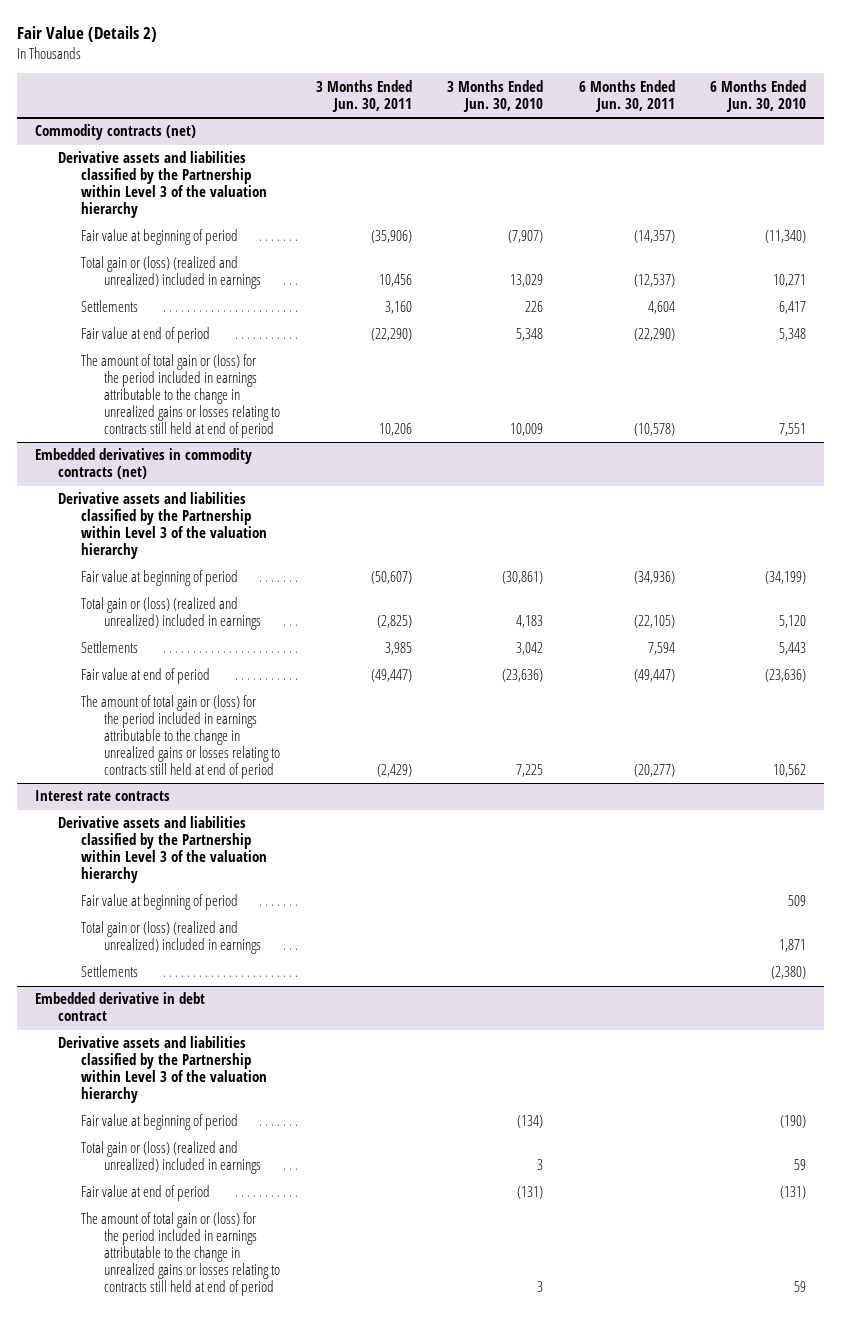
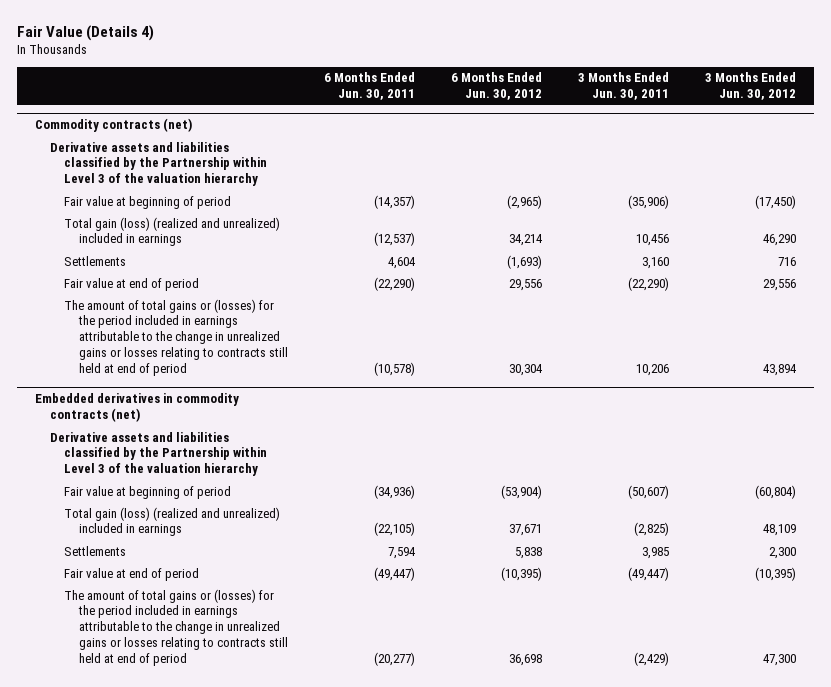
- Fair Value (Details 2)
+ Fair Value (Details 4)
- | 3 Months Ended Jun. 30, 2011 | 3 Months Ended Jun. 30, 2010 | 6 Months Ended Jun. 30, 2011 | 6 Months Ended Jun. 30, 2010
+ | 6 Months Ended Jun. 30, 2011 | 6 Months Ended Jun. 30, 2012 | 3 Months Ended Jun. 30, 2011 | 3 Months Ended Jun. 30, 2012
@ Commodity contracts (net)
- Total gain or (loss) (realized and unrealized) included in earnings | 10,456 | 13,029 | (12,537) | 10,271
+ Total gain (loss) (realized and unrealized) included in earnings | (12,537) | 34,214 | 10,456 | 46,290
- The amount of total gain or (loss) for the period included in earnings attributable to the change in unrealized gains or losses relating to contracts still held at end of period | 10,206 | 10,009 | (10,578) | 7,551
+ The amount of total gains or (losses) for the period included in earnings attributable to the change in unrealized gains or losses relating to contracts still held at end of period | (10,578) | 30,304 | 10,206 | 43,894
@ Embedded derivatives in commodity contracts (net)
- Total gain or (loss) (realized and unrealized) included in earnings | (2,825) | 4,183 | (22,105) | 5,120
+ Total gain (loss) (realized and unrealized) included in earnings | (22,105) | 37,671 | (2,825) | 48,109
- The amount of total gain or (loss) for the period included in earnings attributable to the change in unrealized gains or losses relating to contracts still held at end of period | (2,429) | 7,225 | (20,277) | 10,562
- Interest rate contracts
- Derivative assets and liabilities classified by the Partnership within Level 3 of the valuation hierarchy
- Fair value at beginning of period | | | | 509
- Total gain or (loss) (realized and unrealized) included in earnings | | | | 1,871
- Settlements | | | | (2,380)
- Embedded derivative in debt contract
- Derivative assets and liabilities classified by the Partnership within Level 3 of the valuation hierarchy
- Fair value at beginning of period | | (134) | | (190)
- Total gain or (loss) (realized and unrealized) included in earnings | | 3 | | 59
- Fair value at end of period | | (131) | | (131)
- The amount of total gain or (loss) for the period included in earnings attributable to the change in unrealized gains or losses relating to contracts still held at end of period | | 3 | | 59
@ Embedded derivatives in commodity contracts (net)
+ The amount of total gains or (losses) for the period included in earnings attributable to the change in unrealized gains or losses relating to contracts still held at end of period | (20,277) | 36,698 | (2,429) | 47,300

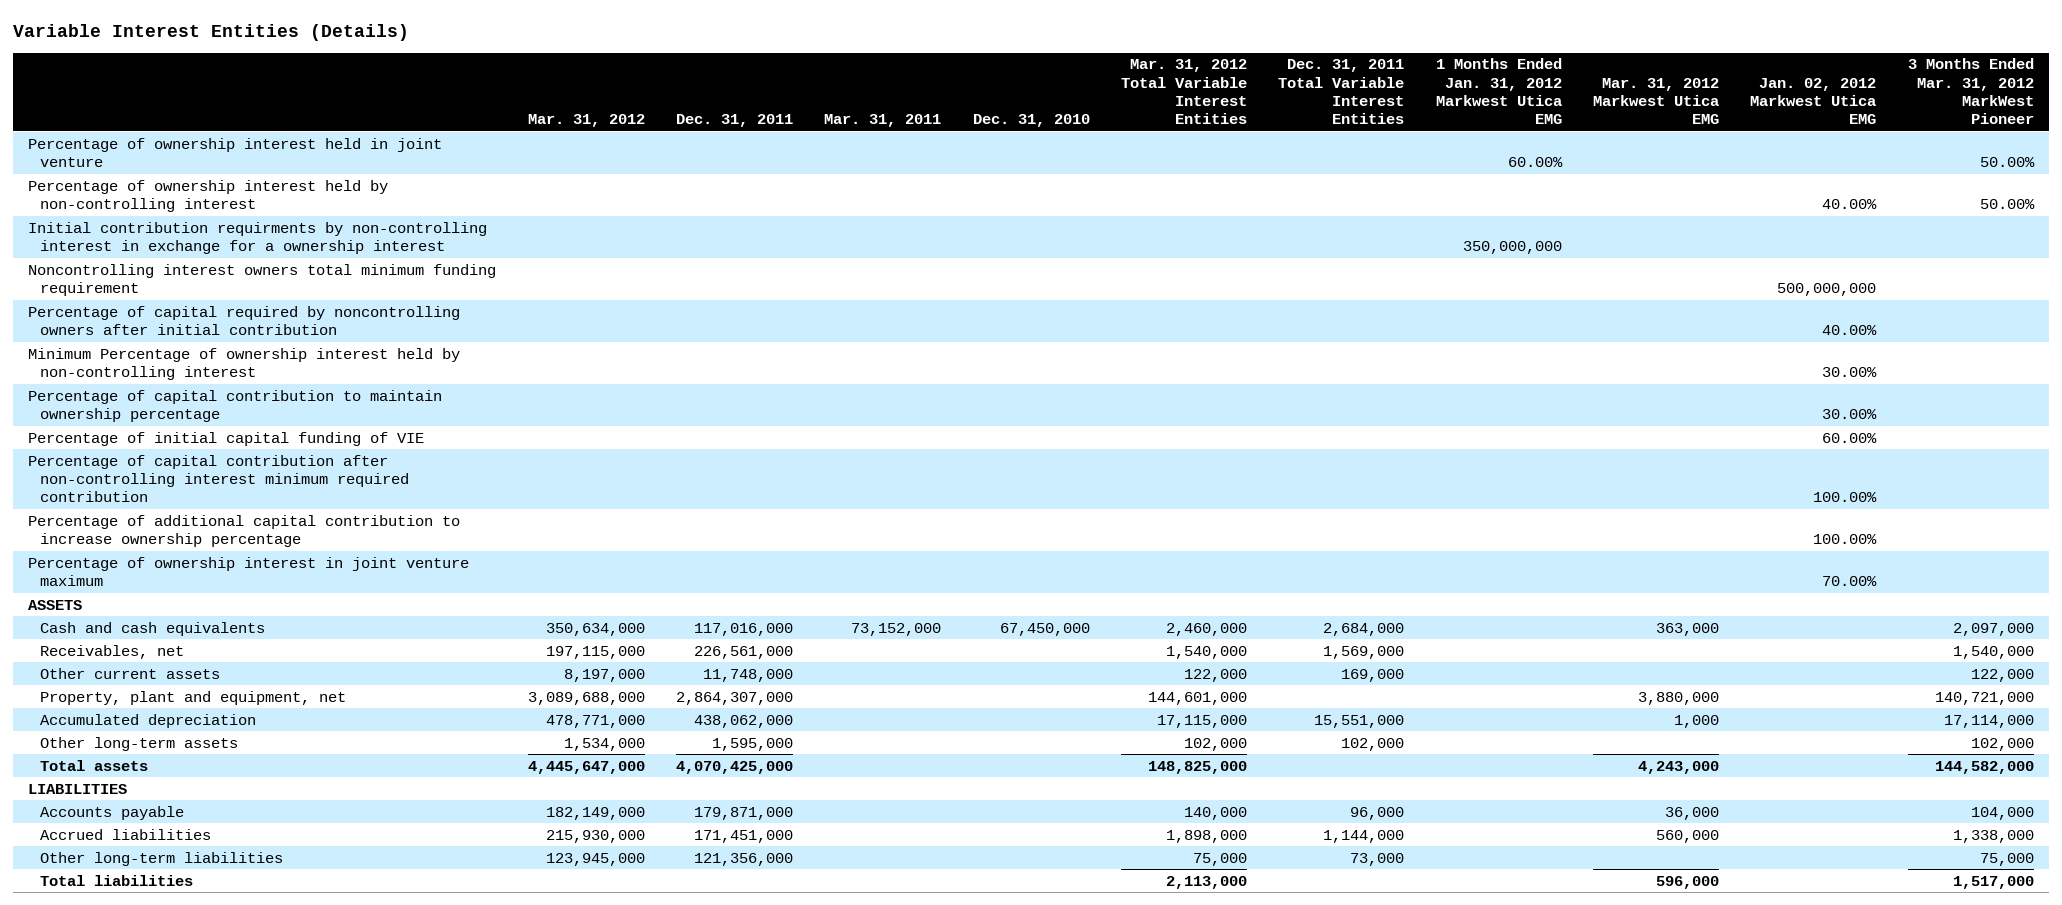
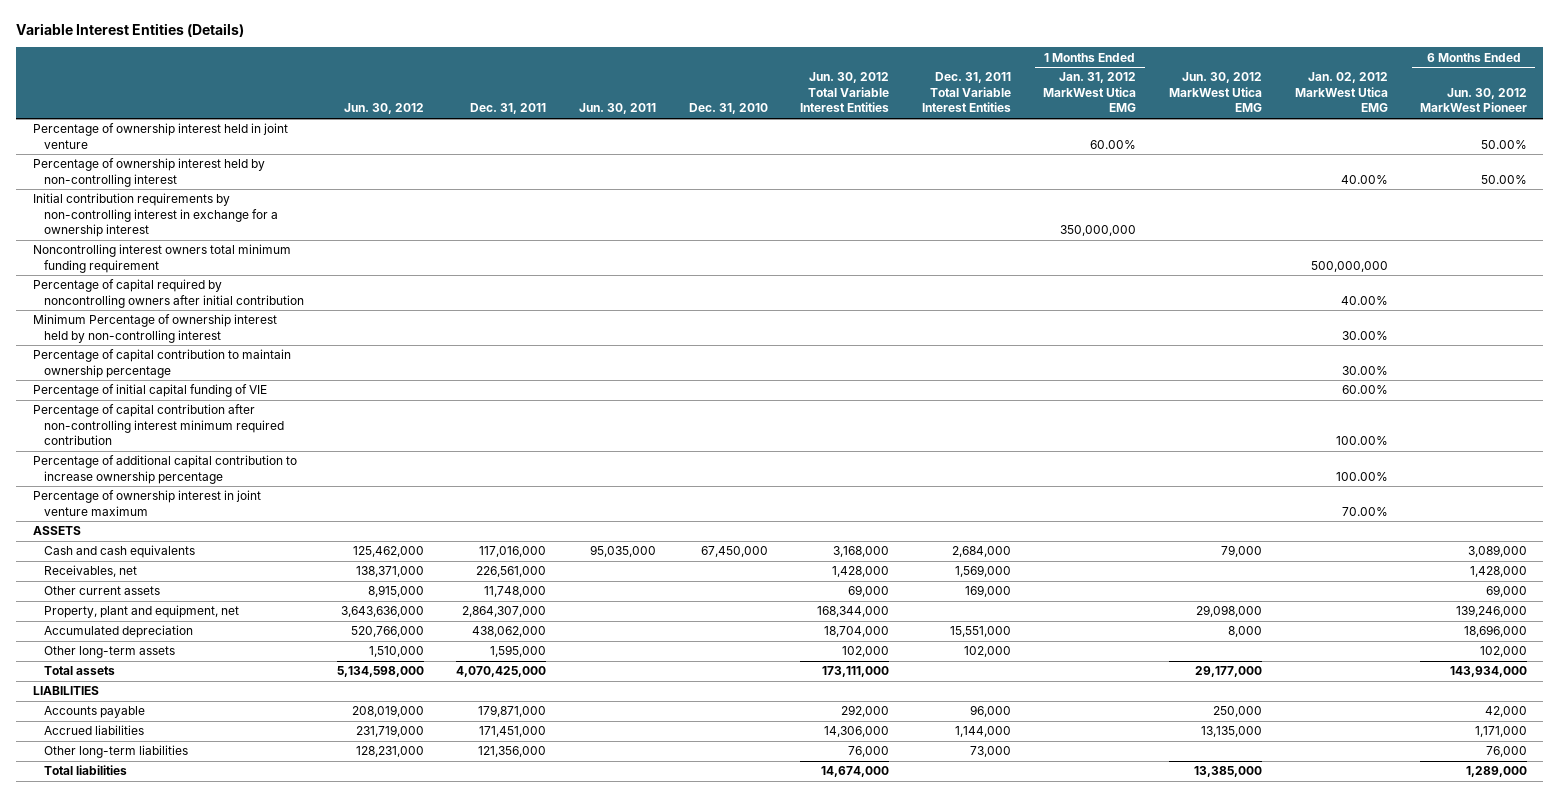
- | Mar. 31, 2012 | Dec. 31, 2011 | Mar. 31, 2011 | Dec. 31, 2010 | Mar. 31, 2012 Total Variable Interest Entities | Dec. 31, 2011 Total Variable Interest Entities | 1 Months Ended Jan. 31, 2012 Markwest Utica EMG | Mar. 31, 2012 Markwest Utica EMG | Jan. 02, 2012 Markwest Utica EMG | 3 Months Ended Mar. 31, 2012 MarkWest Pioneer
+ | Jun. 30, 2012 | Dec. 31, 2011 | Jun. 30, 2011 | Dec. 31, 2010 | Jun. 30, 2012 Total Variable Interest Entities | Dec. 31, 2011 Total Variable Interest Entities | 1 Months Ended Jan. 31, 2012 MarkWest Utica EMG | Jun. 30, 2012 MarkWest Utica EMG | Jan. 02, 2012 MarkWest Utica EMG | 6 Months Ended Jun. 30, 2012 MarkWest Pioneer
- Initial contribution requirments by non-controlling interest in exchange for a ownership interest | | | | | | | 350,000,000 | | |
+ Initial contribution requirements by non-controlling interest in exchange for a ownership interest | | | | | | | 350,000,000 | | |

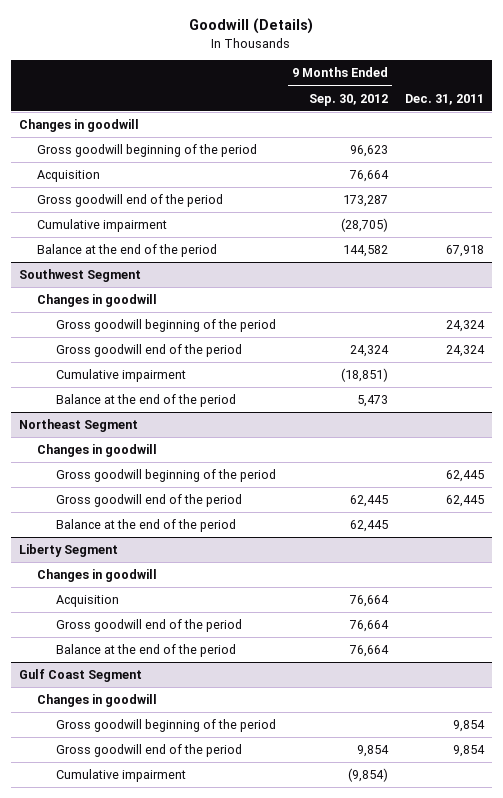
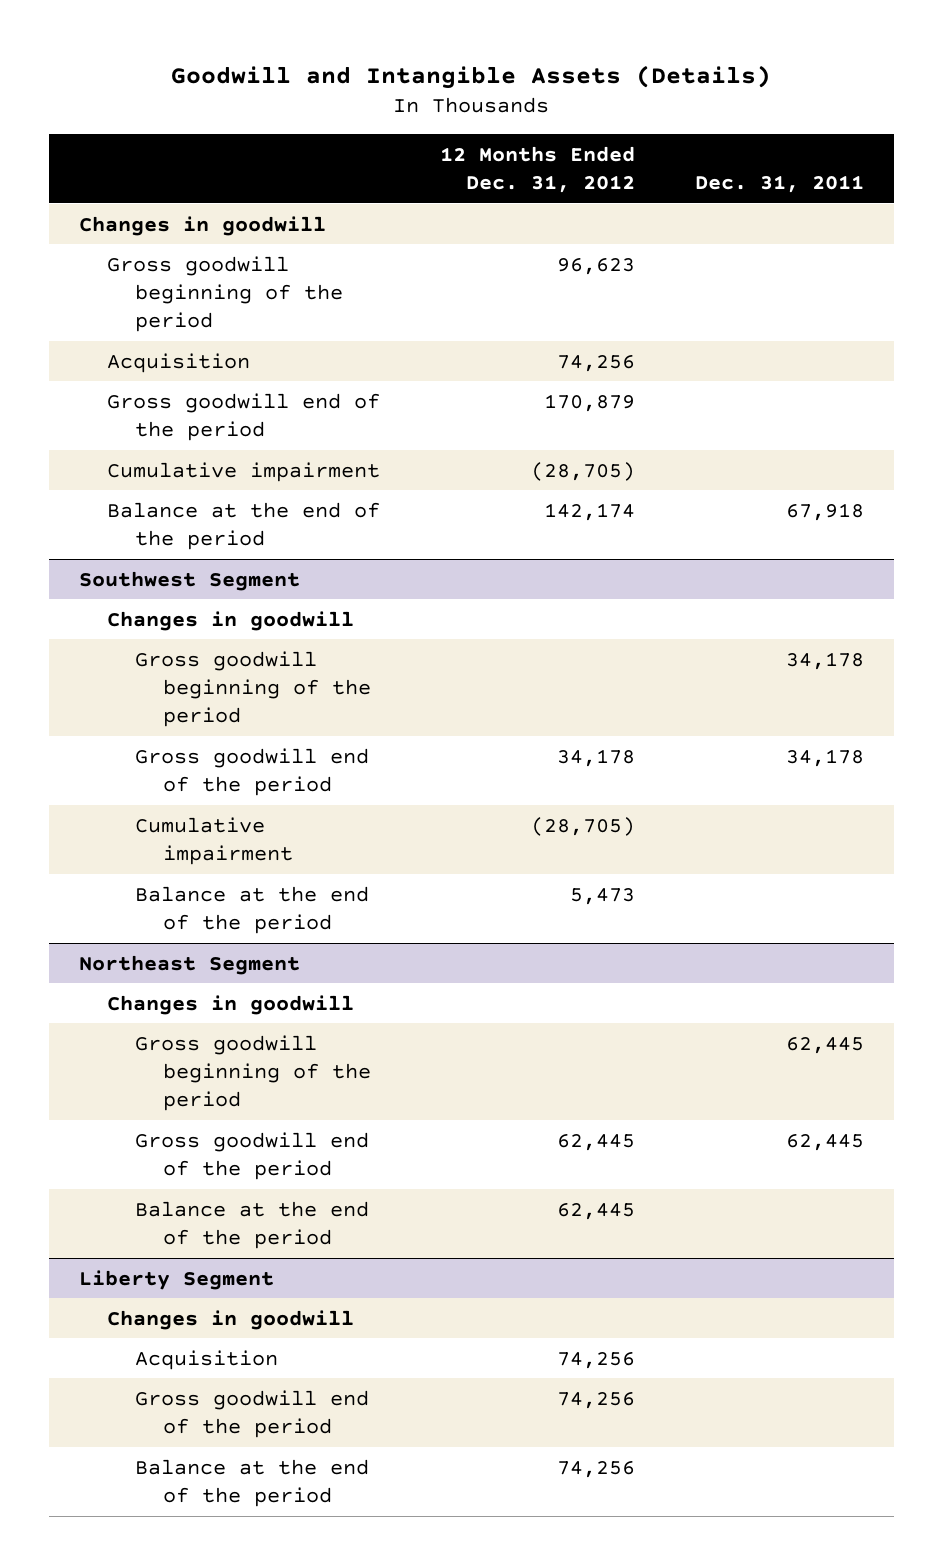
- Goodwill (Details)
+ Goodwill and Intangible Assets (Details)
- | 9 Months Ended Sep. 30, 2012 | Dec. 31, 2011
+ | 12 Months Ended Dec. 31, 2012 | Dec. 31, 2011
@ Southwest Segment
- Gross goodwill beginning of the period | | 24,324
- Gross goodwill end of the period | 24,324 | 24,324
+ Gross goodwill beginning of the period | | 34,178
+ Gross goodwill end of the period | 34,178 | 34,178
- Gulf Coast Segment
- Changes in goodwill
- Gross goodwill beginning of the period | | 9,854
- Gross goodwill end of the period | 9,854 | 9,854
- Cumulative impairment | (9,854) |

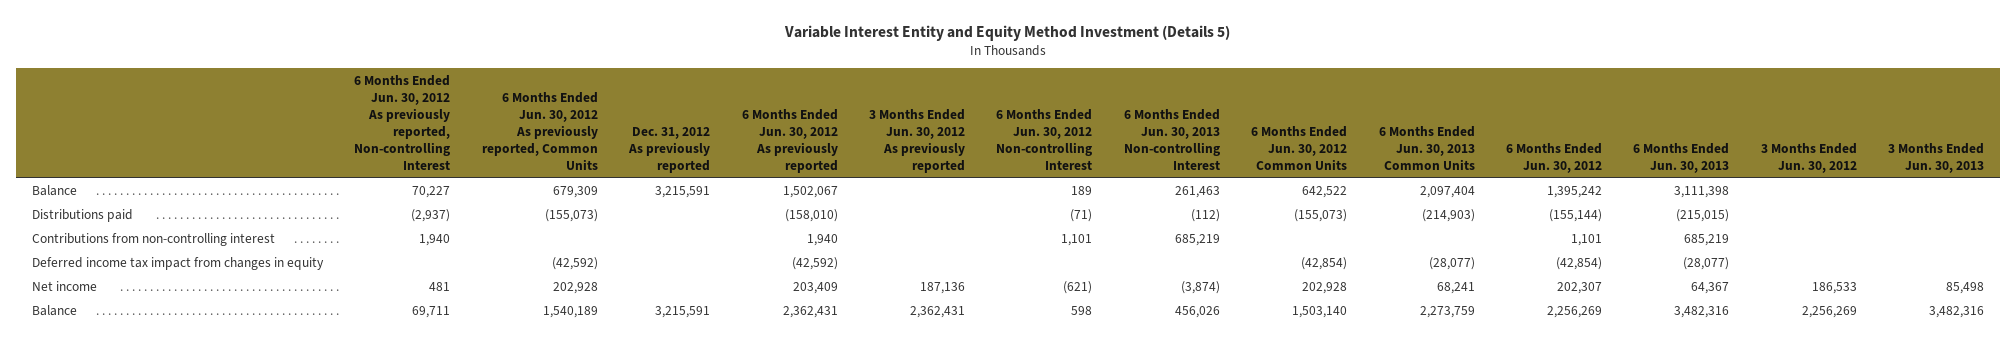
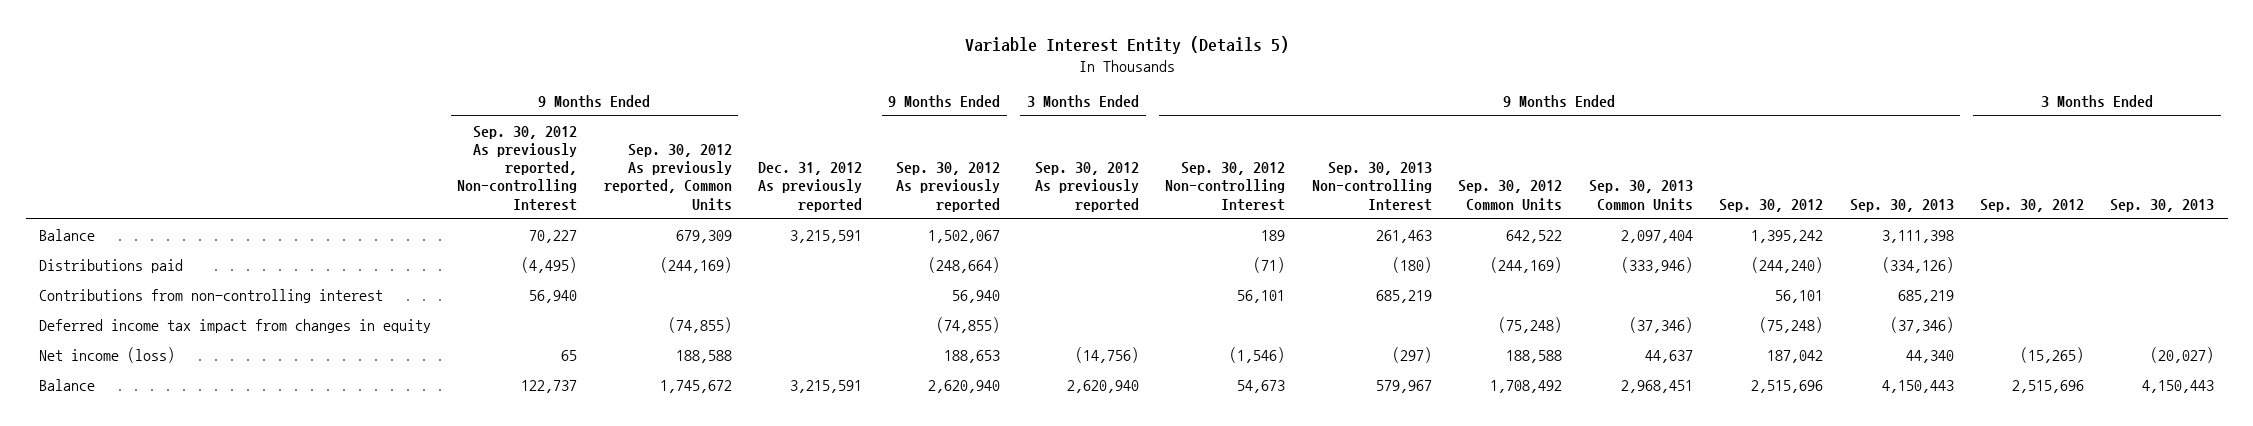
- Variable Interest Entity and Equity Method Investment (Details 5)
+ Variable Interest Entity (Details 5)
- | 6 Months Ended Jun. 30, 2012 As previously reported, Non-controlling Interest | 6 Months Ended Jun. 30, 2012 As previously reported, Common Units | Dec. 31, 2012 As previously reported | 6 Months Ended Jun. 30, 2012 As previously reported | 3 Months Ended Jun. 30, 2012 As previously reported | 6 Months Ended Jun. 30, 2012 Non-controlling Interest | 6 Months Ended Jun. 30, 2013 Non-controlling Interest | 6 Months Ended Jun. 30, 2012 Common Units | 6 Months Ended Jun. 30, 2013 Common Units | 6 Months Ended Jun. 30, 2012 | 6 Months Ended Jun. 30, 2013 | 3 Months Ended Jun. 30, 2012 | 3 Months Ended Jun. 30, 2013
+ | 9 Months Ended Sep. 30, 2012 As previously reported, Non-controlling Interest | 9 Months Ended Sep. 30, 2012 As previously reported, Common Units | Dec. 31, 2012 As previously reported | 9 Months Ended Sep. 30, 2012 As previously reported | 3 Months Ended Sep. 30, 2012 As previously reported | 9 Months Ended Sep. 30, 2012 Non-controlling Interest | 9 Months Ended Sep. 30, 2013 Non-controlling Interest | 9 Months Ended Sep. 30, 2012 Common Units | 9 Months Ended Sep. 30, 2013 Common Units | 9 Months Ended Sep. 30, 2012 | 9 Months Ended Sep. 30, 2013 | 3 Months Ended Sep. 30, 2012 | 3 Months Ended Sep. 30, 2013
- Net income | 481 | 202,928 | | 203,409 | 187,136 | (621) | (3,874) | 202,928 | 68,241 | 202,307 | 64,367 | 186,533 | 85,498
+ Net income (loss) | 65 | 188,588 | | 188,653 | (14,756) | (1,546) | (297) | 188,588 | 44,637 | 187,042 | 44,340 | (15,265) | (20,027)

